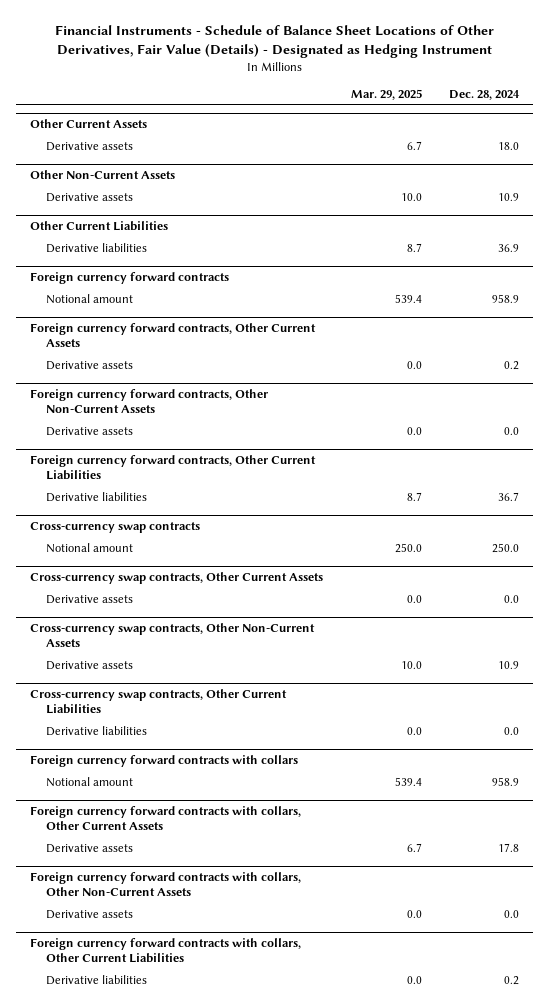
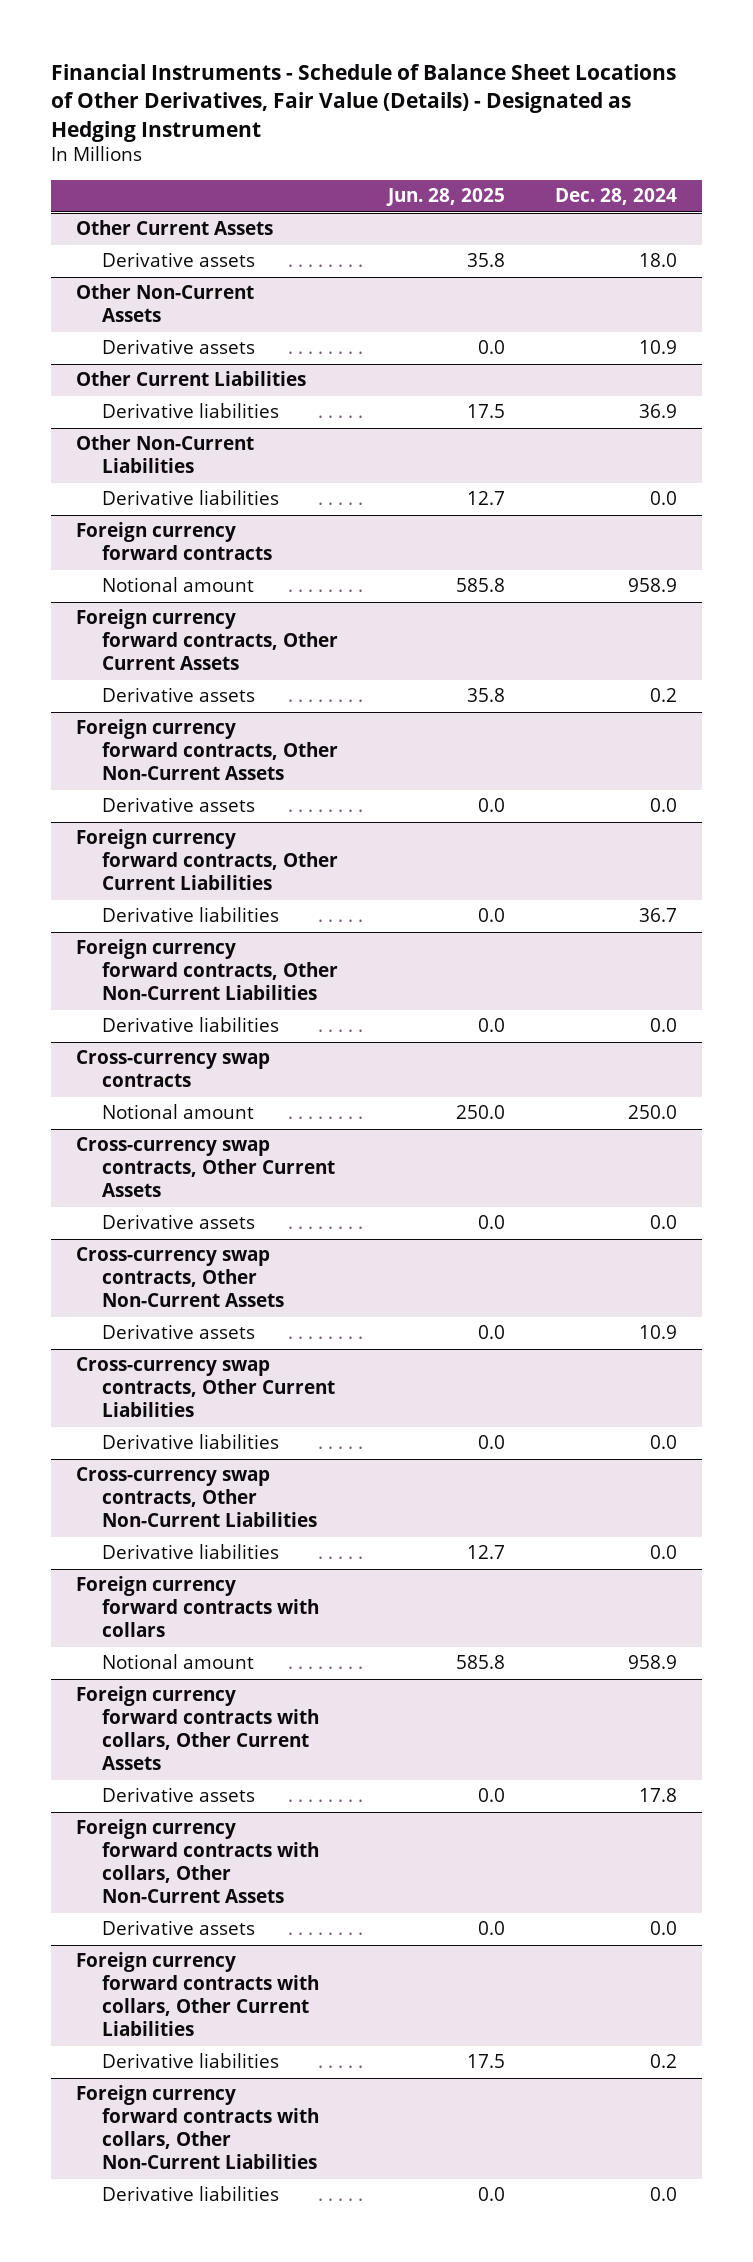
- | Mar. 29, 2025 | Dec. 28, 2024
+ | Jun. 28, 2025 | Dec. 28, 2024
+ Other Non-Current Liabilities
+ Derivative liabilities | 12.7 | 0.0
+ Foreign currency forward contracts, Other Non-Current Liabilities
+ Derivative liabilities | 0.0 | 0.0
+ Cross-currency swap contracts, Other Non-Current Liabilities
+ Derivative liabilities | 12.7 | 0.0
+ Foreign currency forward contracts with collars, Other Non-Current Liabilities
+ Derivative liabilities | 0.0 | 0.0

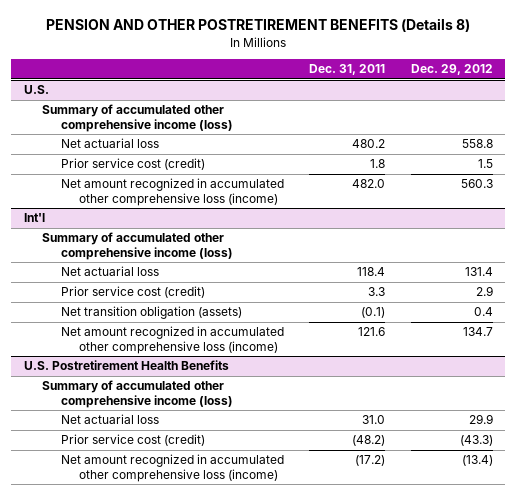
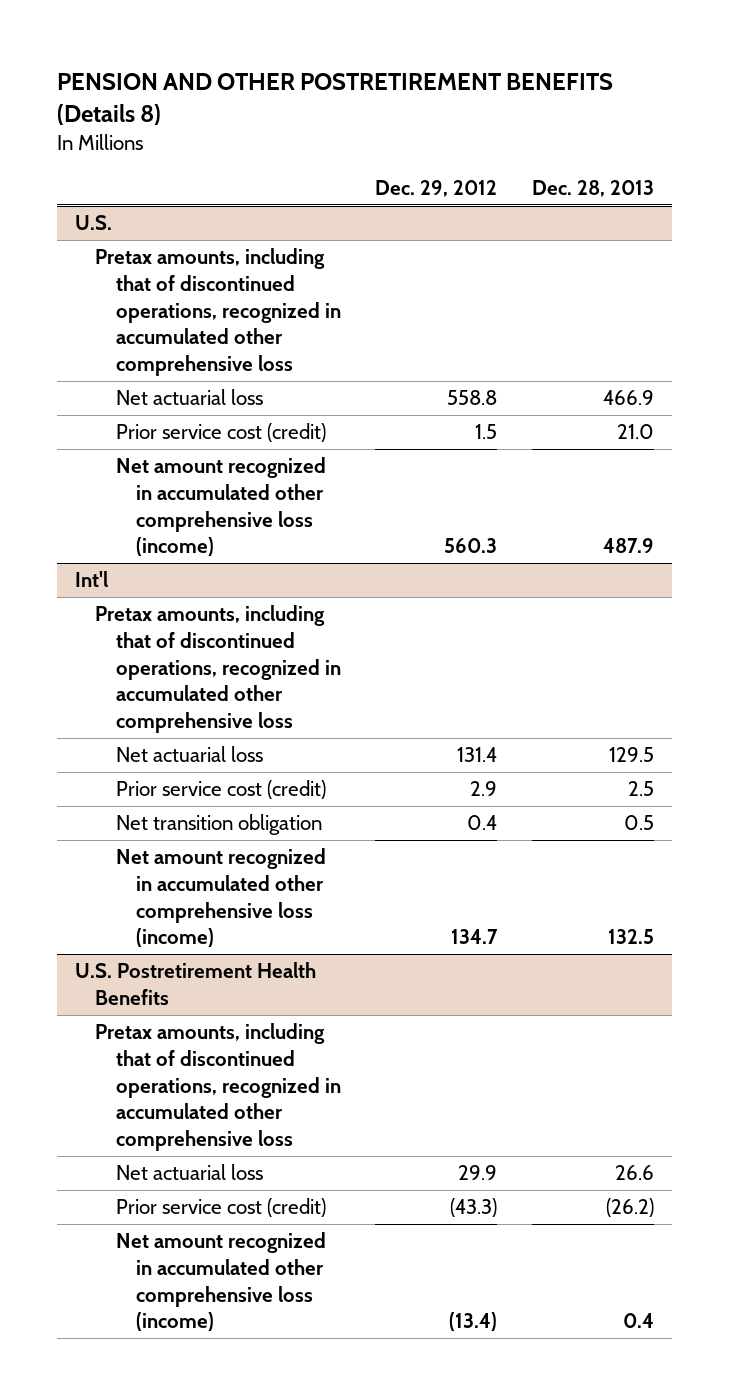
- | Dec. 31, 2011 | Dec. 29, 2012
+ | Dec. 29, 2012 | Dec. 28, 2013
@ U.S.
- Summary of accumulated other comprehensive income (loss)
+ Pretax amounts, including that of discontinued operations, recognized in accumulated other comprehensive loss
@ Int'l
- Summary of accumulated other comprehensive income (loss)
+ Pretax amounts, including that of discontinued operations, recognized in accumulated other comprehensive loss
- Net transition obligation (assets) | (0.1) | 0.4
+ Net transition obligation | 0.4 | 0.5
@ U.S. Postretirement Health Benefits
- Summary of accumulated other comprehensive income (loss)
+ Pretax amounts, including that of discontinued operations, recognized in accumulated other comprehensive loss

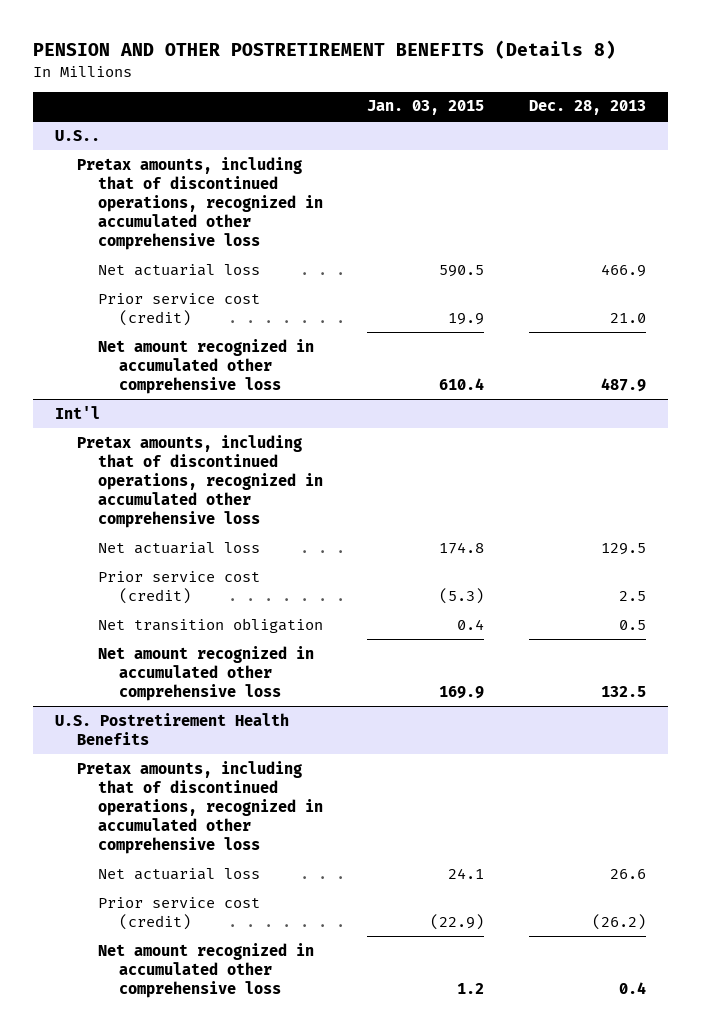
- | Dec. 29, 2012 | Dec. 28, 2013
+ | Jan. 03, 2015 | Dec. 28, 2013
- U.S.
+ U.S..
- Net amount recognized in accumulated other comprehensive loss (income) | 560.3 | 487.9
+ Net amount recognized in accumulated other comprehensive loss | 610.4 | 487.9
@ Int'l
- Net amount recognized in accumulated other comprehensive loss (income) | 134.7 | 132.5
+ Net amount recognized in accumulated other comprehensive loss | 169.9 | 132.5
@ U.S. Postretirement Health Benefits
- Net amount recognized in accumulated other comprehensive loss (income) | (13.4) | 0.4
+ Net amount recognized in accumulated other comprehensive loss | 1.2 | 0.4

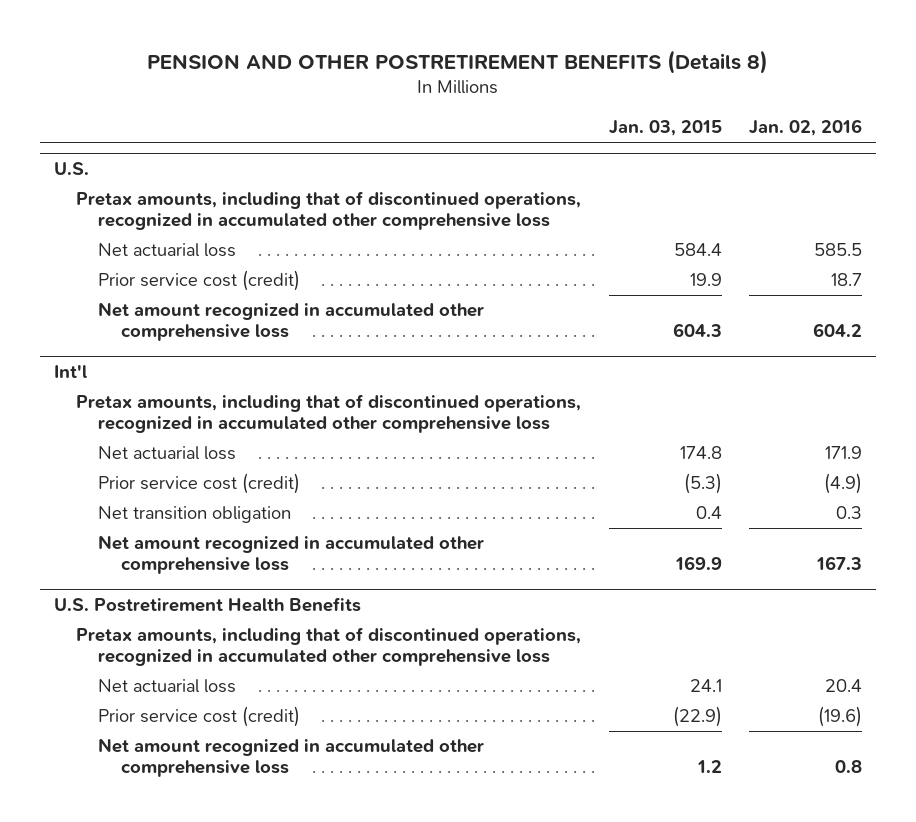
- | Jan. 03, 2015 | Dec. 28, 2013
+ | Jan. 03, 2015 | Jan. 02, 2016
- U.S..
+ U.S.
- Net actuarial loss | 590.5 | 466.9
+ Net actuarial loss | 584.4 | 585.5
- Net amount recognized in accumulated other comprehensive loss | 610.4 | 487.9
+ Net amount recognized in accumulated other comprehensive loss | 604.3 | 604.2

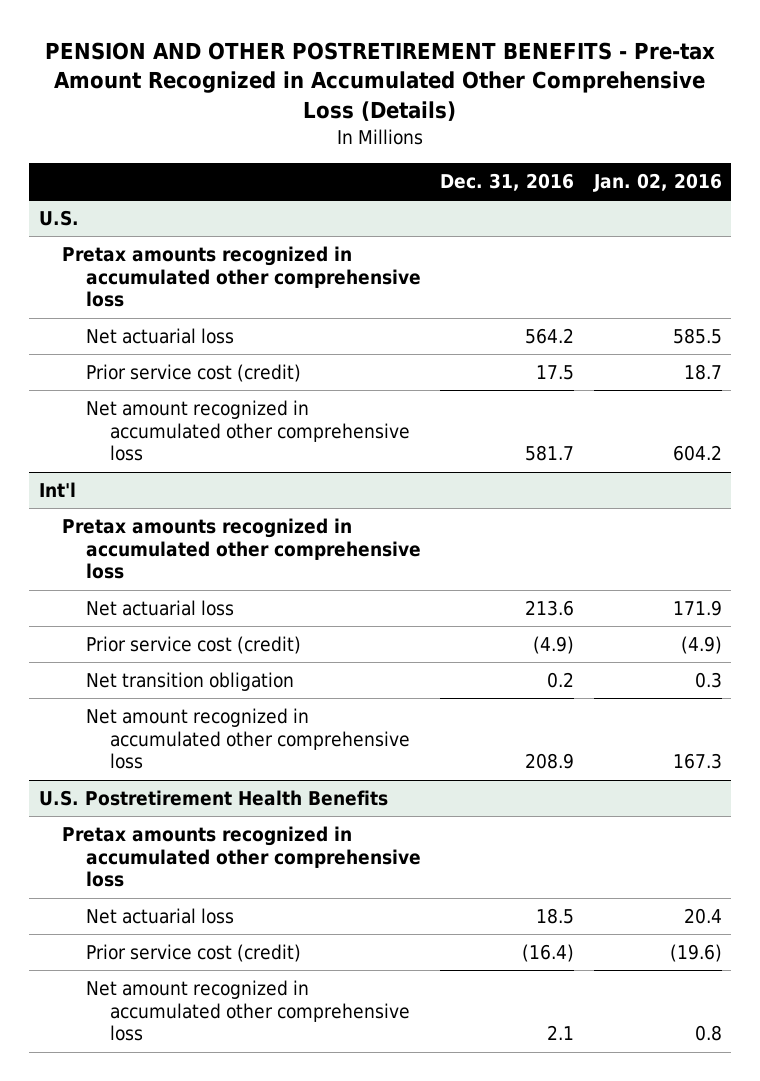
- PENSION AND OTHER POSTRETIREMENT BENEFITS (Details 8)
+ PENSION AND OTHER POSTRETIREMENT BENEFITS - Pre-tax Amount Recognized in Accumulated Other Comprehensive Loss (Details)
- | Jan. 03, 2015 | Jan. 02, 2016
+ | Dec. 31, 2016 | Jan. 02, 2016
@ U.S.
- Pretax amounts, including that of discontinued operations, recognized in accumulated other comprehensive loss
+ Pretax amounts recognized in accumulated other comprehensive loss
@ Int'l
- Pretax amounts, including that of discontinued operations, recognized in accumulated other comprehensive loss
+ Pretax amounts recognized in accumulated other comprehensive loss
@ U.S. Postretirement Health Benefits
- Pretax amounts, including that of discontinued operations, recognized in accumulated other comprehensive loss
+ Pretax amounts recognized in accumulated other comprehensive loss

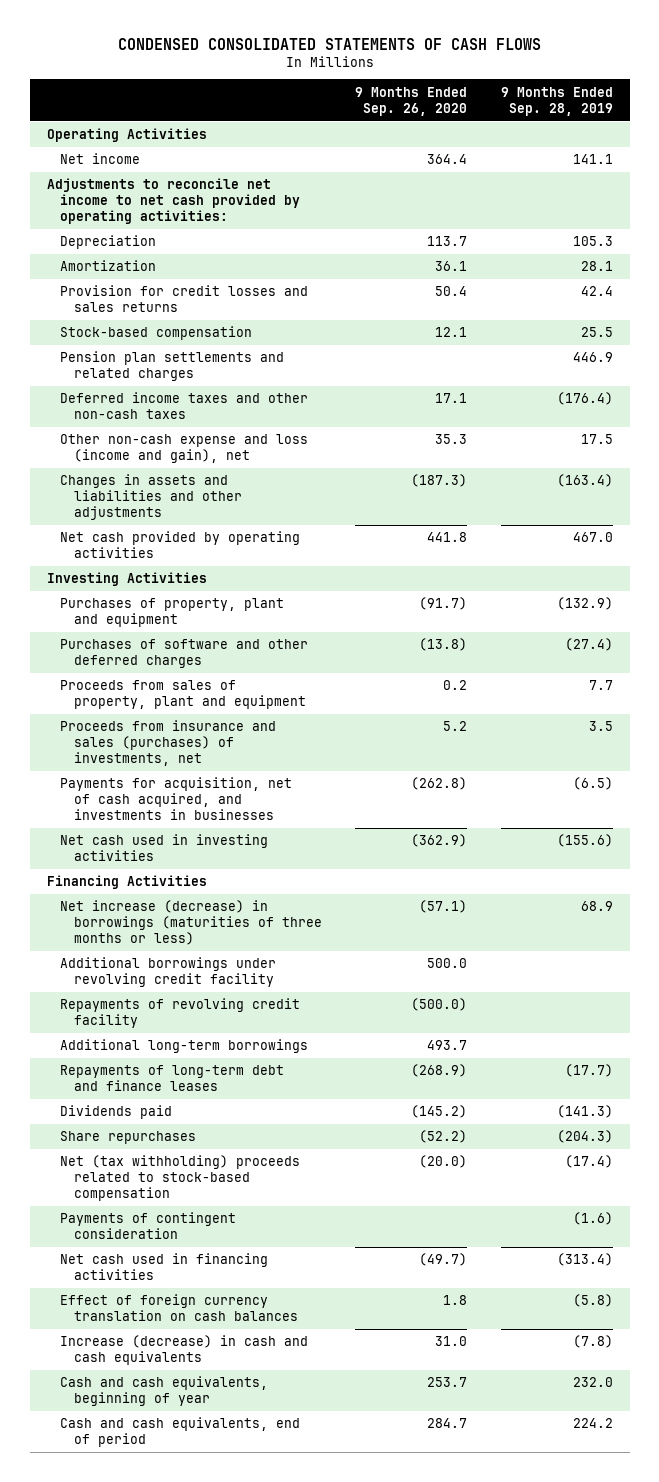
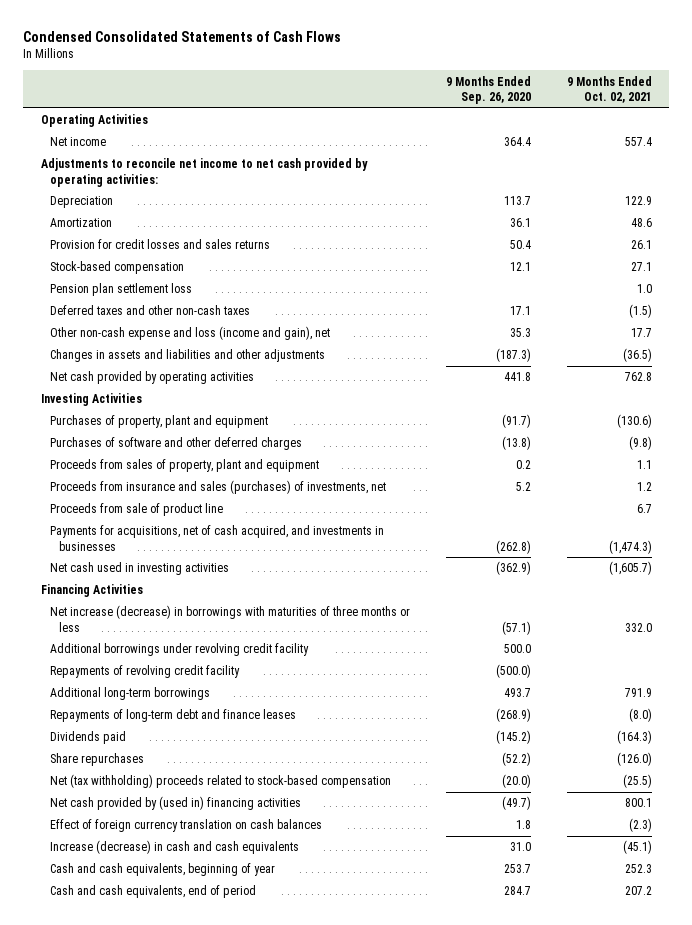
- CONDENSED CONSOLIDATED STATEMENTS OF CASH FLOWS
+ Condensed Consolidated Statements of Cash Flows
- | 9 Months Ended Sep. 26, 2020 | 9 Months Ended Sep. 28, 2019
+ | 9 Months Ended Sep. 26, 2020 | 9 Months Ended Oct. 02, 2021
- Pension plan settlements and related charges | | 446.9
- Deferred income taxes and other non-cash taxes | 17.1 | (176.4)
+ Pension plan settlement loss | | 1.0
+ Deferred taxes and other non-cash taxes | 17.1 | (1.5)
- Payments for acquisition, net of cash acquired, and investments in businesses | (262.8) | (6.5)
+ Proceeds from sale of product line | | 6.7
+ Payments for acquisitions, net of cash acquired, and investments in businesses | (262.8) | (1,474.3)
- Net increase (decrease) in borrowings (maturities of three months or less) | (57.1) | 68.9
+ Net increase (decrease) in borrowings with maturities of three months or less | (57.1) | 332.0
- Payments of contingent consideration | | (1.6)
- Net cash used in financing activities | (49.7) | (313.4)
+ Net cash provided by (used in) financing activities | (49.7) | 800.1

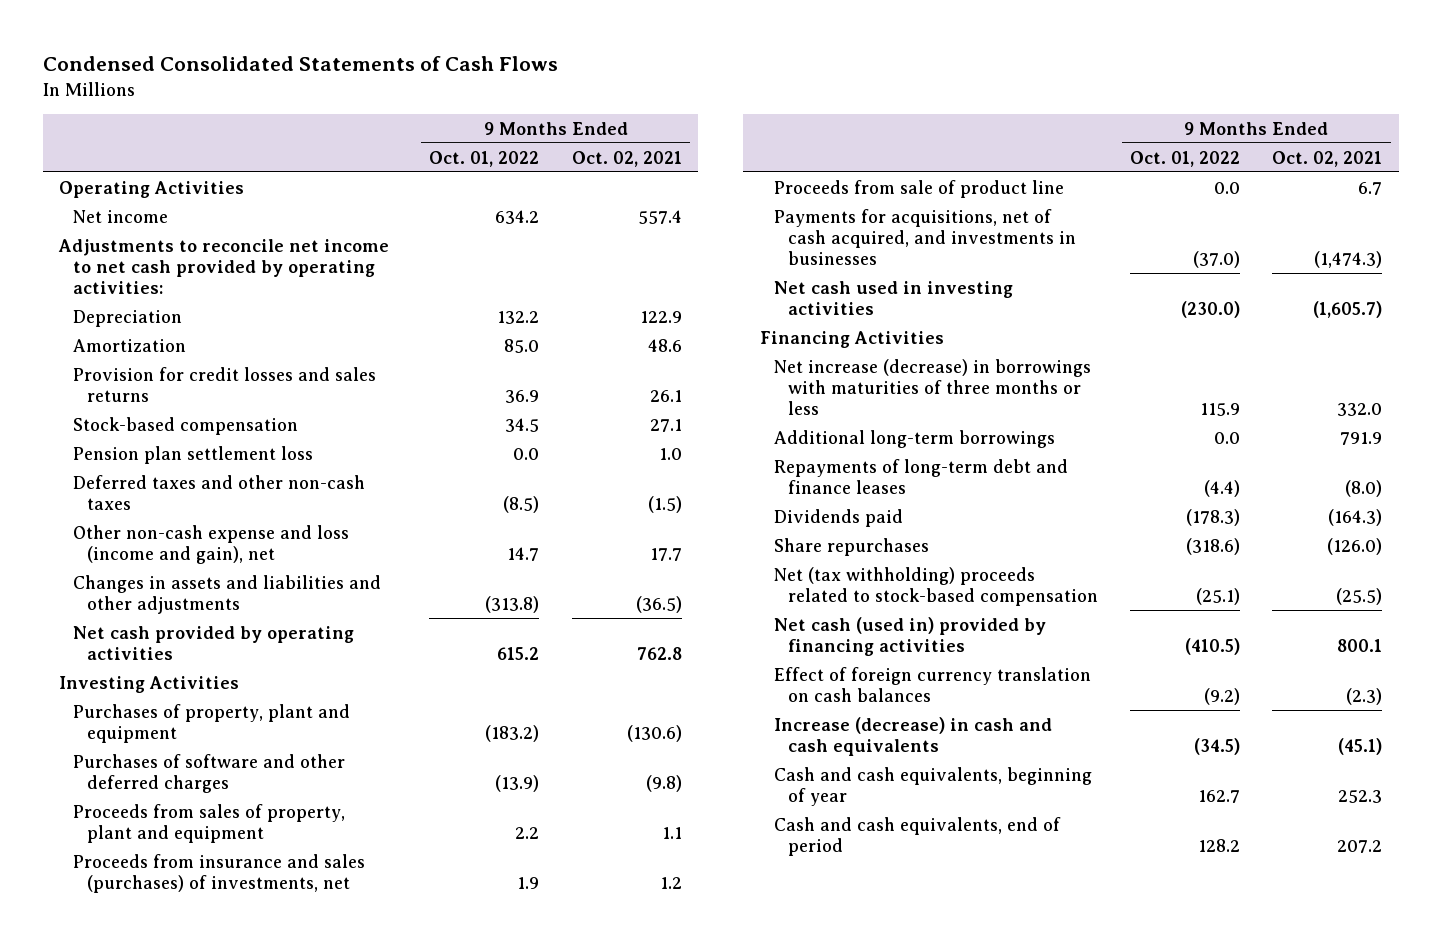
- | 9 Months Ended Sep. 26, 2020 | 9 Months Ended Oct. 02, 2021
+ | 9 Months Ended Oct. 01, 2022 | 9 Months Ended Oct. 02, 2021
- Additional borrowings under revolving credit facility | 500.0 |
- Repayments of revolving credit facility | (500.0) |
- Net cash provided by (used in) financing activities | (49.7) | 800.1
+ Net cash (used in) provided by financing activities | (410.5) | 800.1

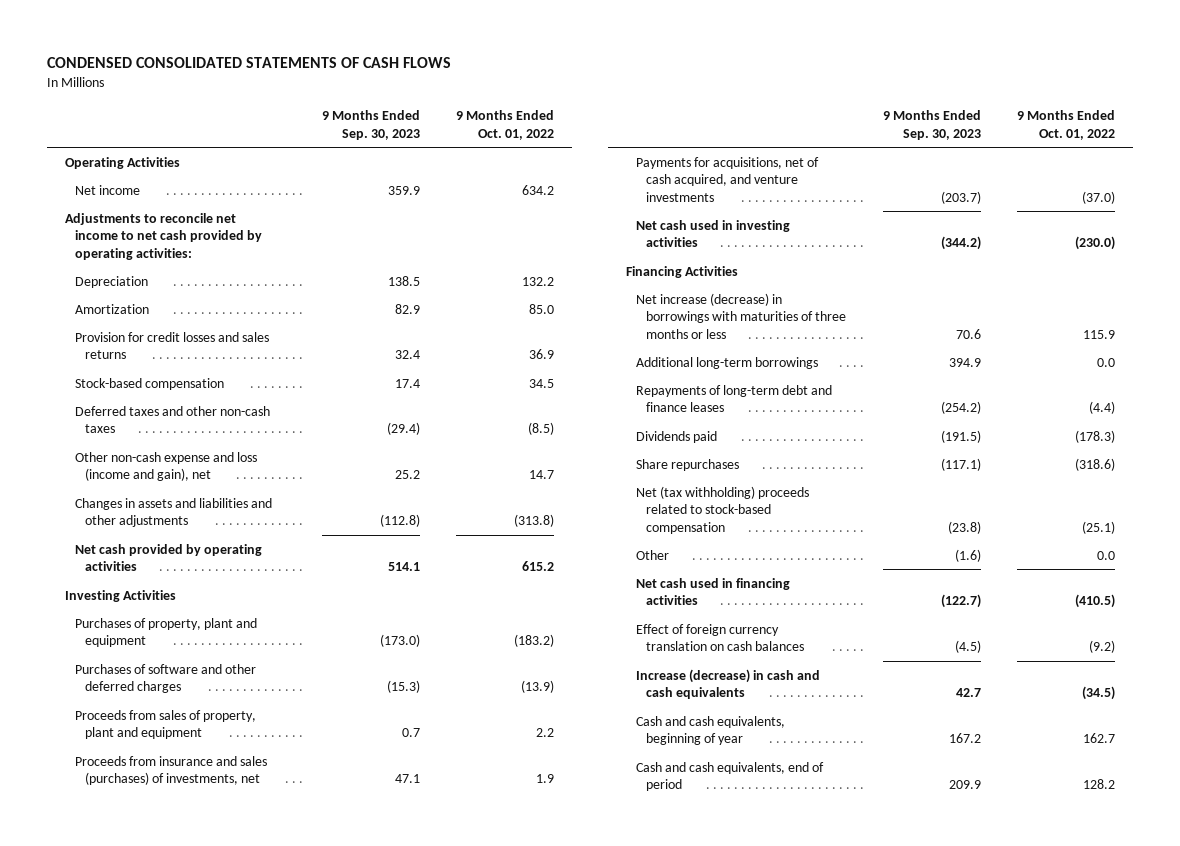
- Condensed Consolidated Statements of Cash Flows
+ CONDENSED CONSOLIDATED STATEMENTS OF CASH FLOWS
- | 9 Months Ended Oct. 01, 2022 | 9 Months Ended Oct. 02, 2021
+ | 9 Months Ended Sep. 30, 2023 | 9 Months Ended Oct. 01, 2022
- Pension plan settlement loss | 0.0 | 1.0
- Proceeds from sale of product line | 0.0 | 6.7
- Payments for acquisitions, net of cash acquired, and investments in businesses | (37.0) | (1,474.3)
+ Payments for acquisitions, net of cash acquired, and venture investments | (203.7) | (37.0)
- Net cash (used in) provided by financing activities | (410.5) | 800.1
+ Other | (1.6) | 0.0
+ Net cash used in financing activities | (122.7) | (410.5)

